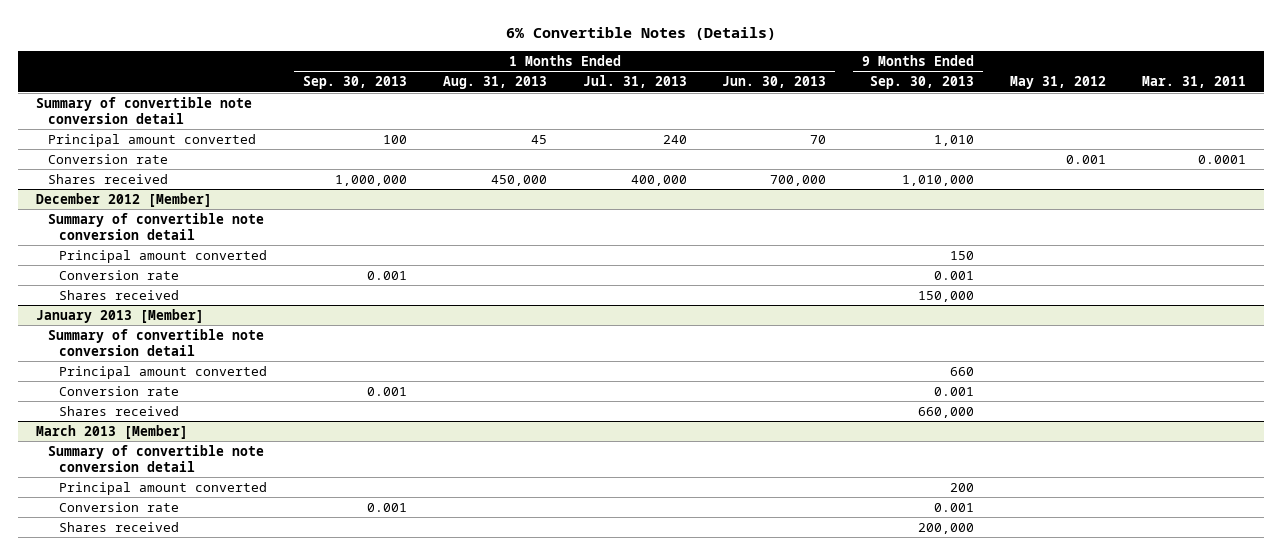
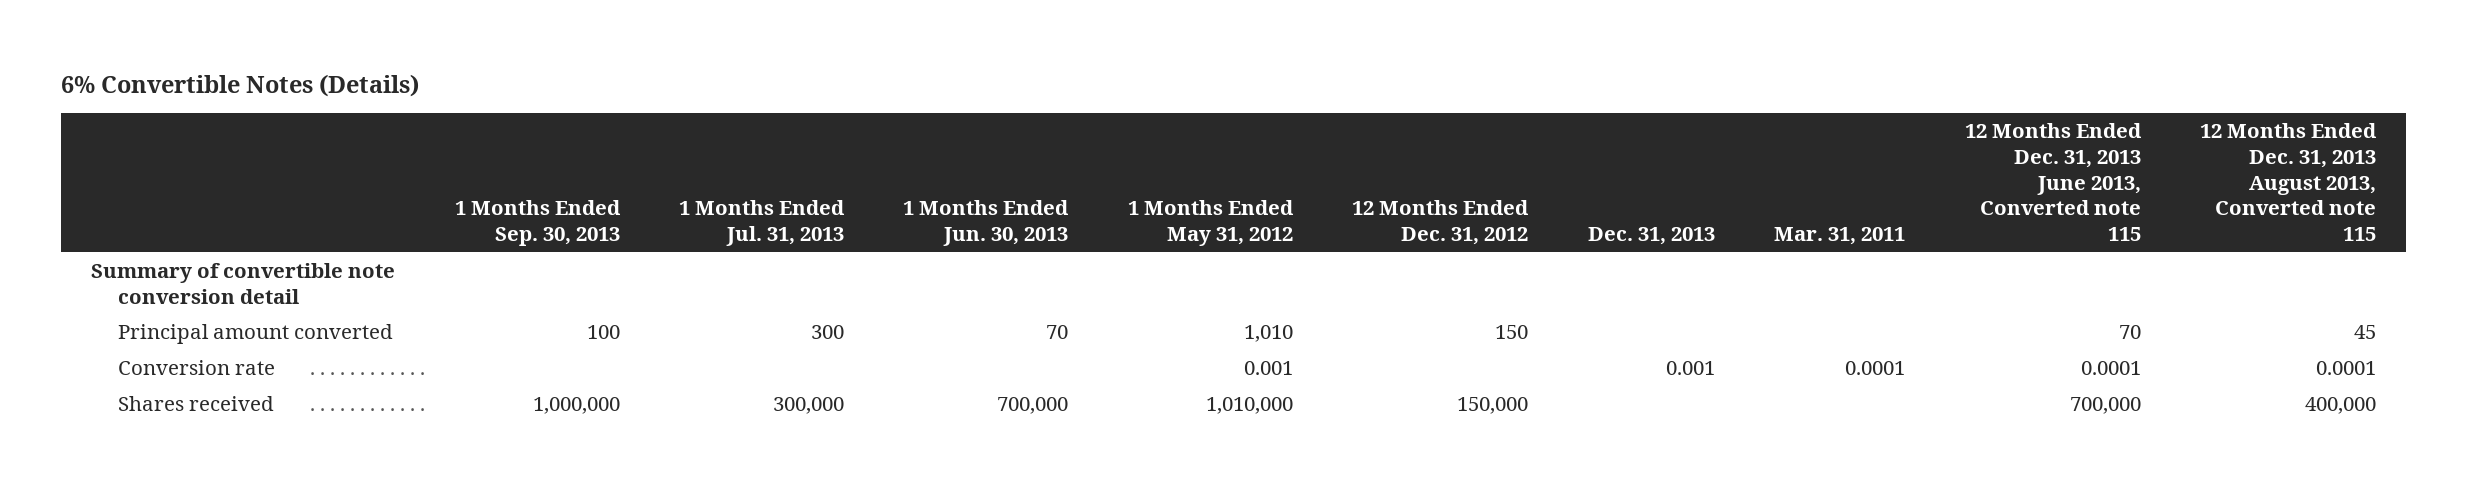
- | 1 Months Ended Sep. 30, 2013 | 1 Months Ended Aug. 31, 2013 | 1 Months Ended Jul. 31, 2013 | 1 Months Ended Jun. 30, 2013 | 9 Months Ended Sep. 30, 2013 | May 31, 2012 | Mar. 31, 2011
+ | 1 Months Ended Sep. 30, 2013 | 1 Months Ended Jul. 31, 2013 | 1 Months Ended Jun. 30, 2013 | 1 Months Ended May 31, 2012 | 12 Months Ended Dec. 31, 2012 | Dec. 31, 2013 | Mar. 31, 2011 | 12 Months Ended Dec. 31, 2013 June 2013, Converted note 115 | 12 Months Ended Dec. 31, 2013 August 2013, Converted note 115
- Principal amount converted | 100 | 45 | 240 | 70 | 1,010 | |
+ Principal amount converted | 100 | 300 | 70 | 1,010 | 150 | | | 70 | 45
- Shares received | 1,000,000 | 450,000 | 400,000 | 700,000 | 1,010,000 | |
- December 2012 [Member]
- Summary of convertible note conversion detail
- Principal amount converted | | | | | 150 | |
- Conversion rate | 0.001 | | | | 0.001 | |
- Shares received | | | | | 150,000 | |
- January 2013 [Member]
- Summary of convertible note conversion detail
- Principal amount converted | | | | | 660 | |
- Conversion rate | 0.001 | | | | 0.001 | |
- Shares received | | | | | 660,000 | |
- March 2013 [Member]
- Summary of convertible note conversion detail
- Principal amount converted | | | | | 200 | |
- Conversion rate | 0.001 | | | | 0.001 | |
- Shares received | | | | | 200,000 | |
+ Shares received | 1,000,000 | 300,000 | 700,000 | 1,010,000 | 150,000 | | | 700,000 | 400,000

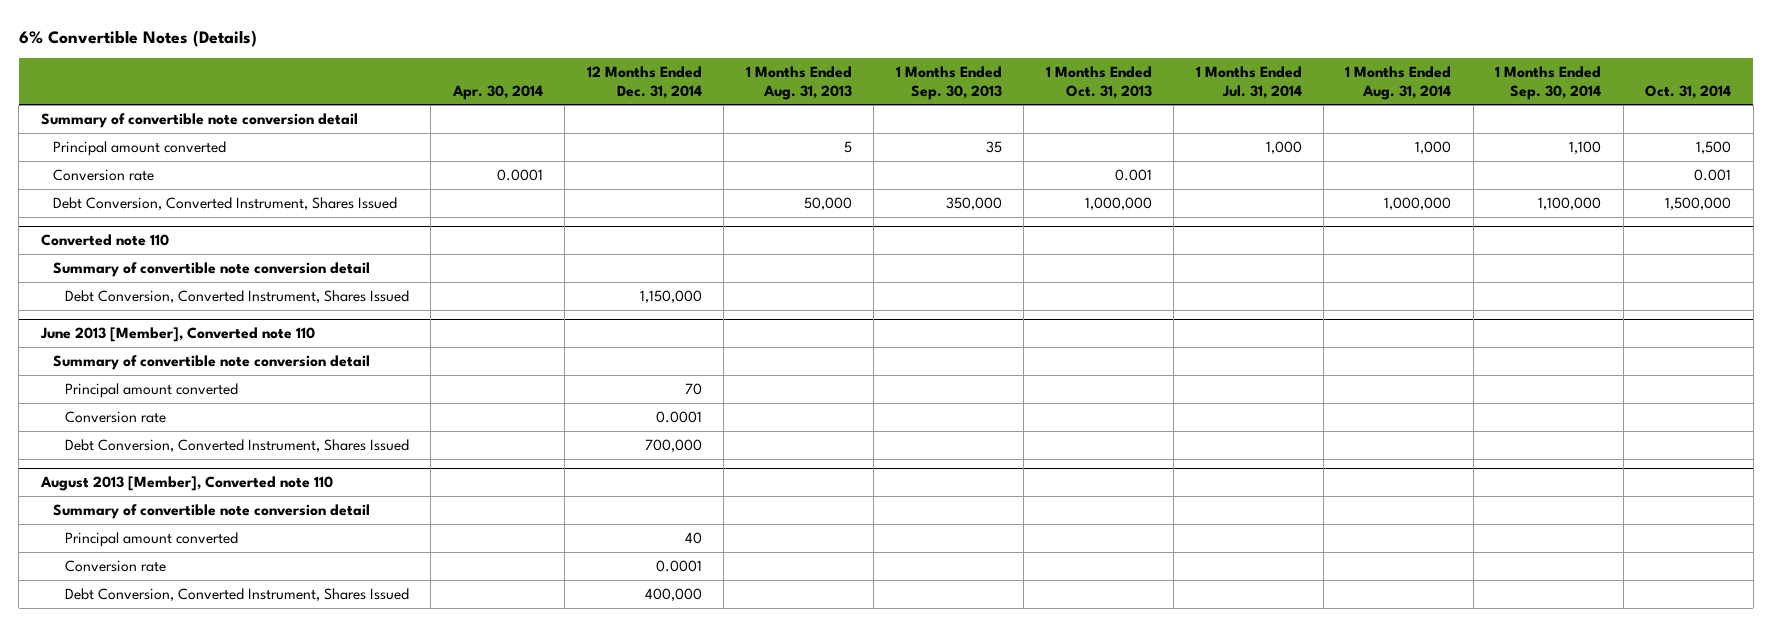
- | 1 Months Ended Sep. 30, 2013 | 1 Months Ended Jul. 31, 2013 | 1 Months Ended Jun. 30, 2013 | 1 Months Ended May 31, 2012 | 12 Months Ended Dec. 31, 2012 | Dec. 31, 2013 | Mar. 31, 2011 | 12 Months Ended Dec. 31, 2013 June 2013, Converted note 115 | 12 Months Ended Dec. 31, 2013 August 2013, Converted note 115
+ | Apr. 30, 2014 | 12 Months Ended Dec. 31, 2014 | 1 Months Ended Aug. 31, 2013 | 1 Months Ended Sep. 30, 2013 | 1 Months Ended Oct. 31, 2013 | 1 Months Ended Jul. 31, 2014 | 1 Months Ended Aug. 31, 2014 | 1 Months Ended Sep. 30, 2014 | Oct. 31, 2014
- Principal amount converted | 100 | 300 | 70 | 1,010 | 150 | | | 70 | 45
+ Principal amount converted | | | 5 | 35 | | 1,000 | 1,000 | 1,100 | 1,500
- Shares received | 1,000,000 | 300,000 | 700,000 | 1,010,000 | 150,000 | | | 700,000 | 400,000
+ Debt Conversion, Converted Instrument, Shares Issued | | | 50,000 | 350,000 | 1,000,000 | | 1,000,000 | 1,100,000 | 1,500,000
+ Converted note 110
+ Summary of convertible note conversion detail
+ Debt Conversion, Converted Instrument, Shares Issued | | 1,150,000 | | | | | | |
+ June 2013 [Member], Converted note 110
+ Summary of convertible note conversion detail
+ Principal amount converted | | 70 | | | | | | |
+ Conversion rate | | 0.0001 | | | | | | |
+ Debt Conversion, Converted Instrument, Shares Issued | | 700,000 | | | | | | |
+ August 2013 [Member], Converted note 110
+ Summary of convertible note conversion detail
+ Principal amount converted | | 40 | | | | | | |
+ Conversion rate | | 0.0001 | | | | | | |
+ Debt Conversion, Converted Instrument, Shares Issued | | 400,000 | | | | | | |

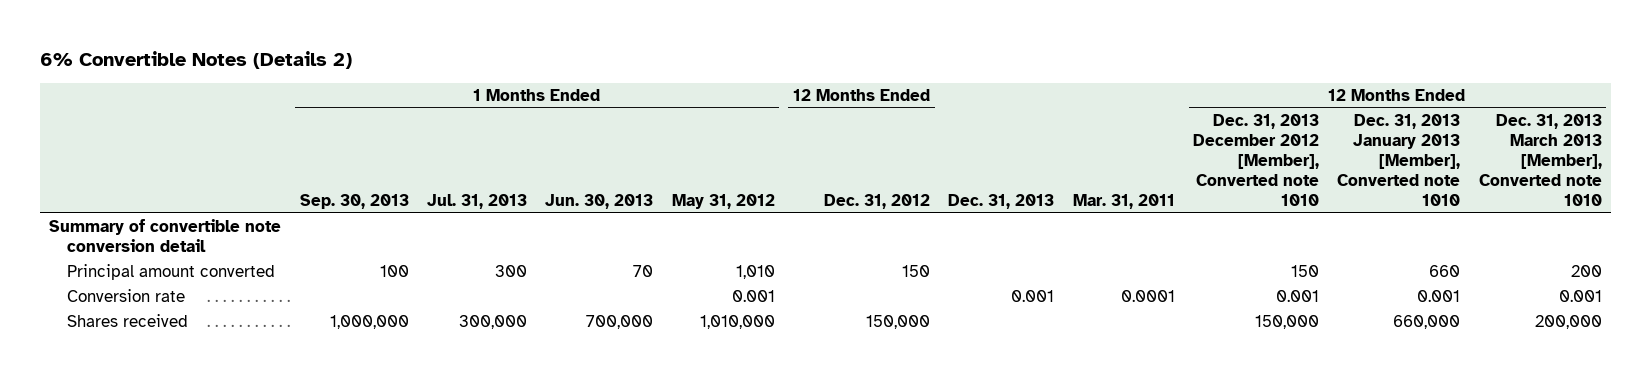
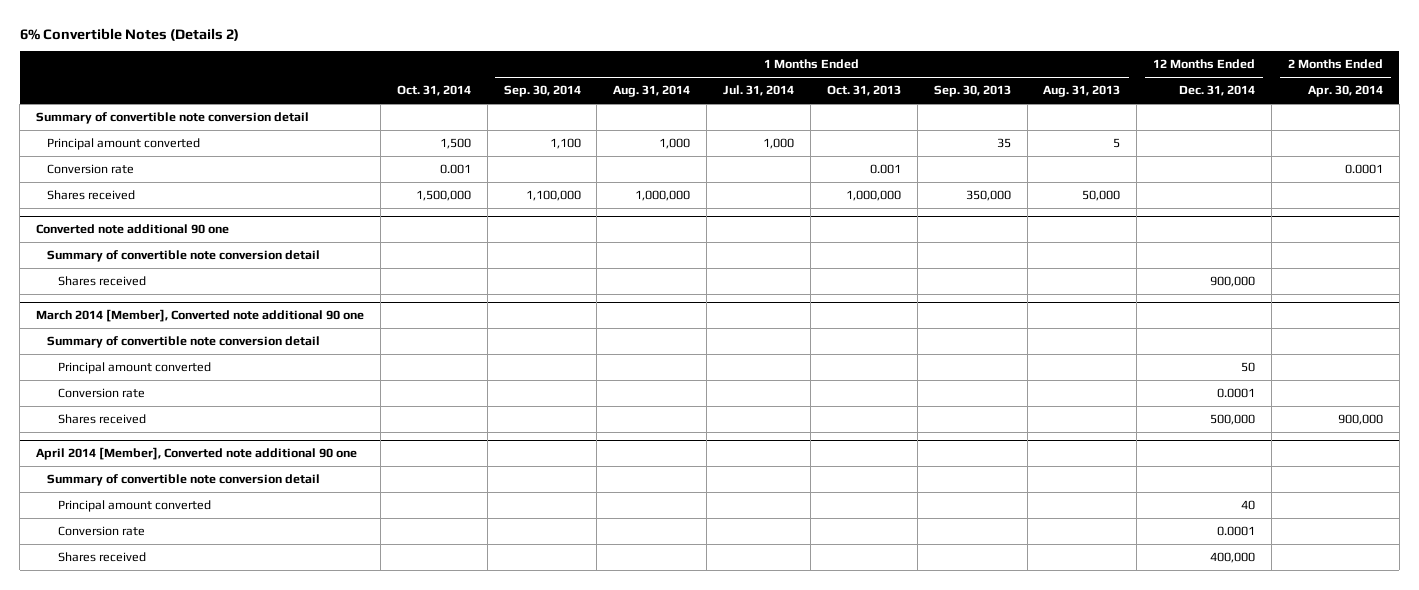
- | 1 Months Ended Sep. 30, 2013 | 1 Months Ended Jul. 31, 2013 | 1 Months Ended Jun. 30, 2013 | 1 Months Ended May 31, 2012 | 12 Months Ended Dec. 31, 2012 | Dec. 31, 2013 | Mar. 31, 2011 | 12 Months Ended Dec. 31, 2013 December 2012 [Member], Converted note 1010 | 12 Months Ended Dec. 31, 2013 January 2013 [Member], Converted note 1010 | 12 Months Ended Dec. 31, 2013 March 2013 [Member], Converted note 1010
+ | Oct. 31, 2014 | 1 Months Ended Sep. 30, 2014 | 1 Months Ended Aug. 31, 2014 | 1 Months Ended Jul. 31, 2014 | 1 Months Ended Oct. 31, 2013 | 1 Months Ended Sep. 30, 2013 | 1 Months Ended Aug. 31, 2013 | 12 Months Ended Dec. 31, 2014 | 2 Months Ended Apr. 30, 2014
- Principal amount converted | 100 | 300 | 70 | 1,010 | 150 | | | 150 | 660 | 200
+ Principal amount converted | 1,500 | 1,100 | 1,000 | 1,000 | | 35 | 5 | |
- Shares received | 1,000,000 | 300,000 | 700,000 | 1,010,000 | 150,000 | | | 150,000 | 660,000 | 200,000
+ Shares received | 1,500,000 | 1,100,000 | 1,000,000 | | 1,000,000 | 350,000 | 50,000 | |
+ Converted note additional 90 one
+ Summary of convertible note conversion detail
+ Shares received | | | | | | | | 900,000 |
+ March 2014 [Member], Converted note additional 90 one
+ Summary of convertible note conversion detail
+ Principal amount converted | | | | | | | | 50 |
+ Conversion rate | | | | | | | | 0.0001 |
+ Shares received | | | | | | | | 500,000 | 900,000
+ April 2014 [Member], Converted note additional 90 one
+ Summary of convertible note conversion detail
+ Principal amount converted | | | | | | | | 40 |
+ Conversion rate | | | | | | | | 0.0001 |
+ Shares received | | | | | | | | 400,000 |

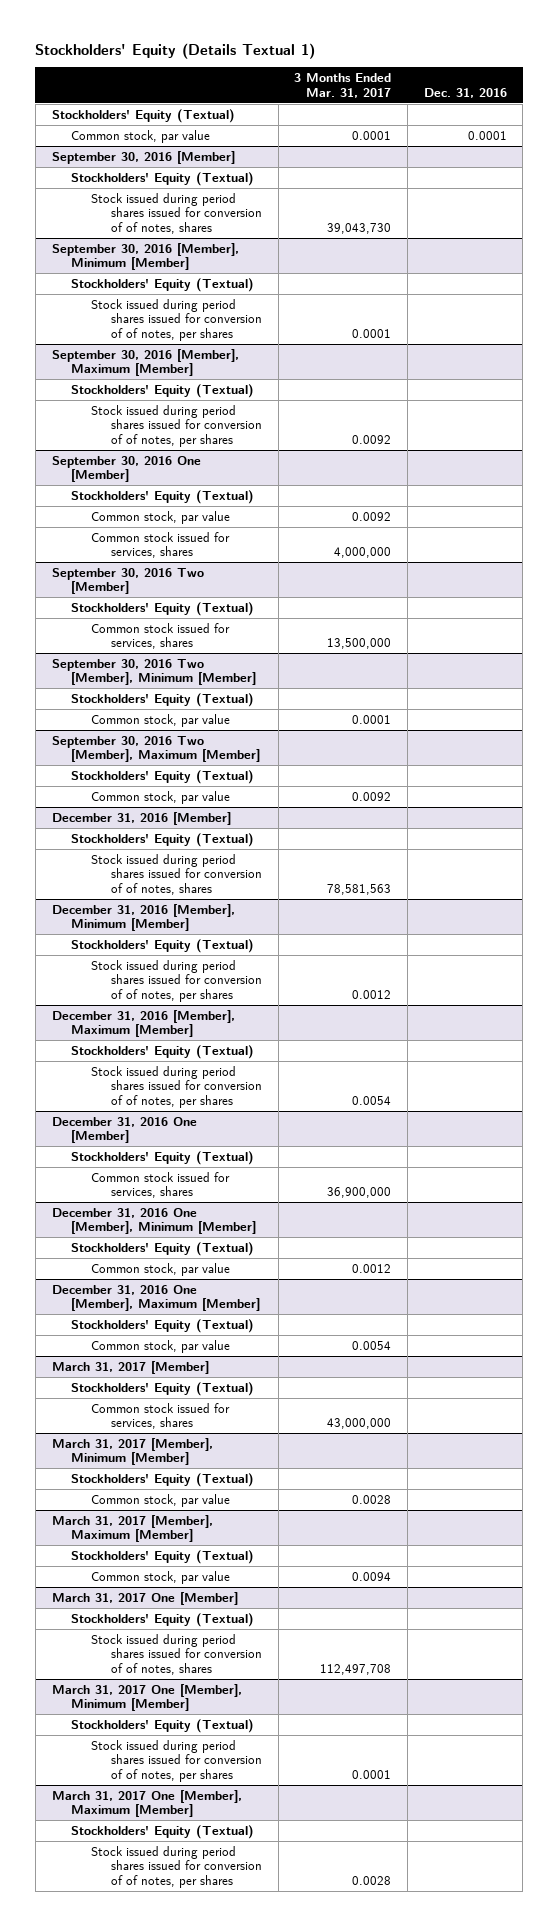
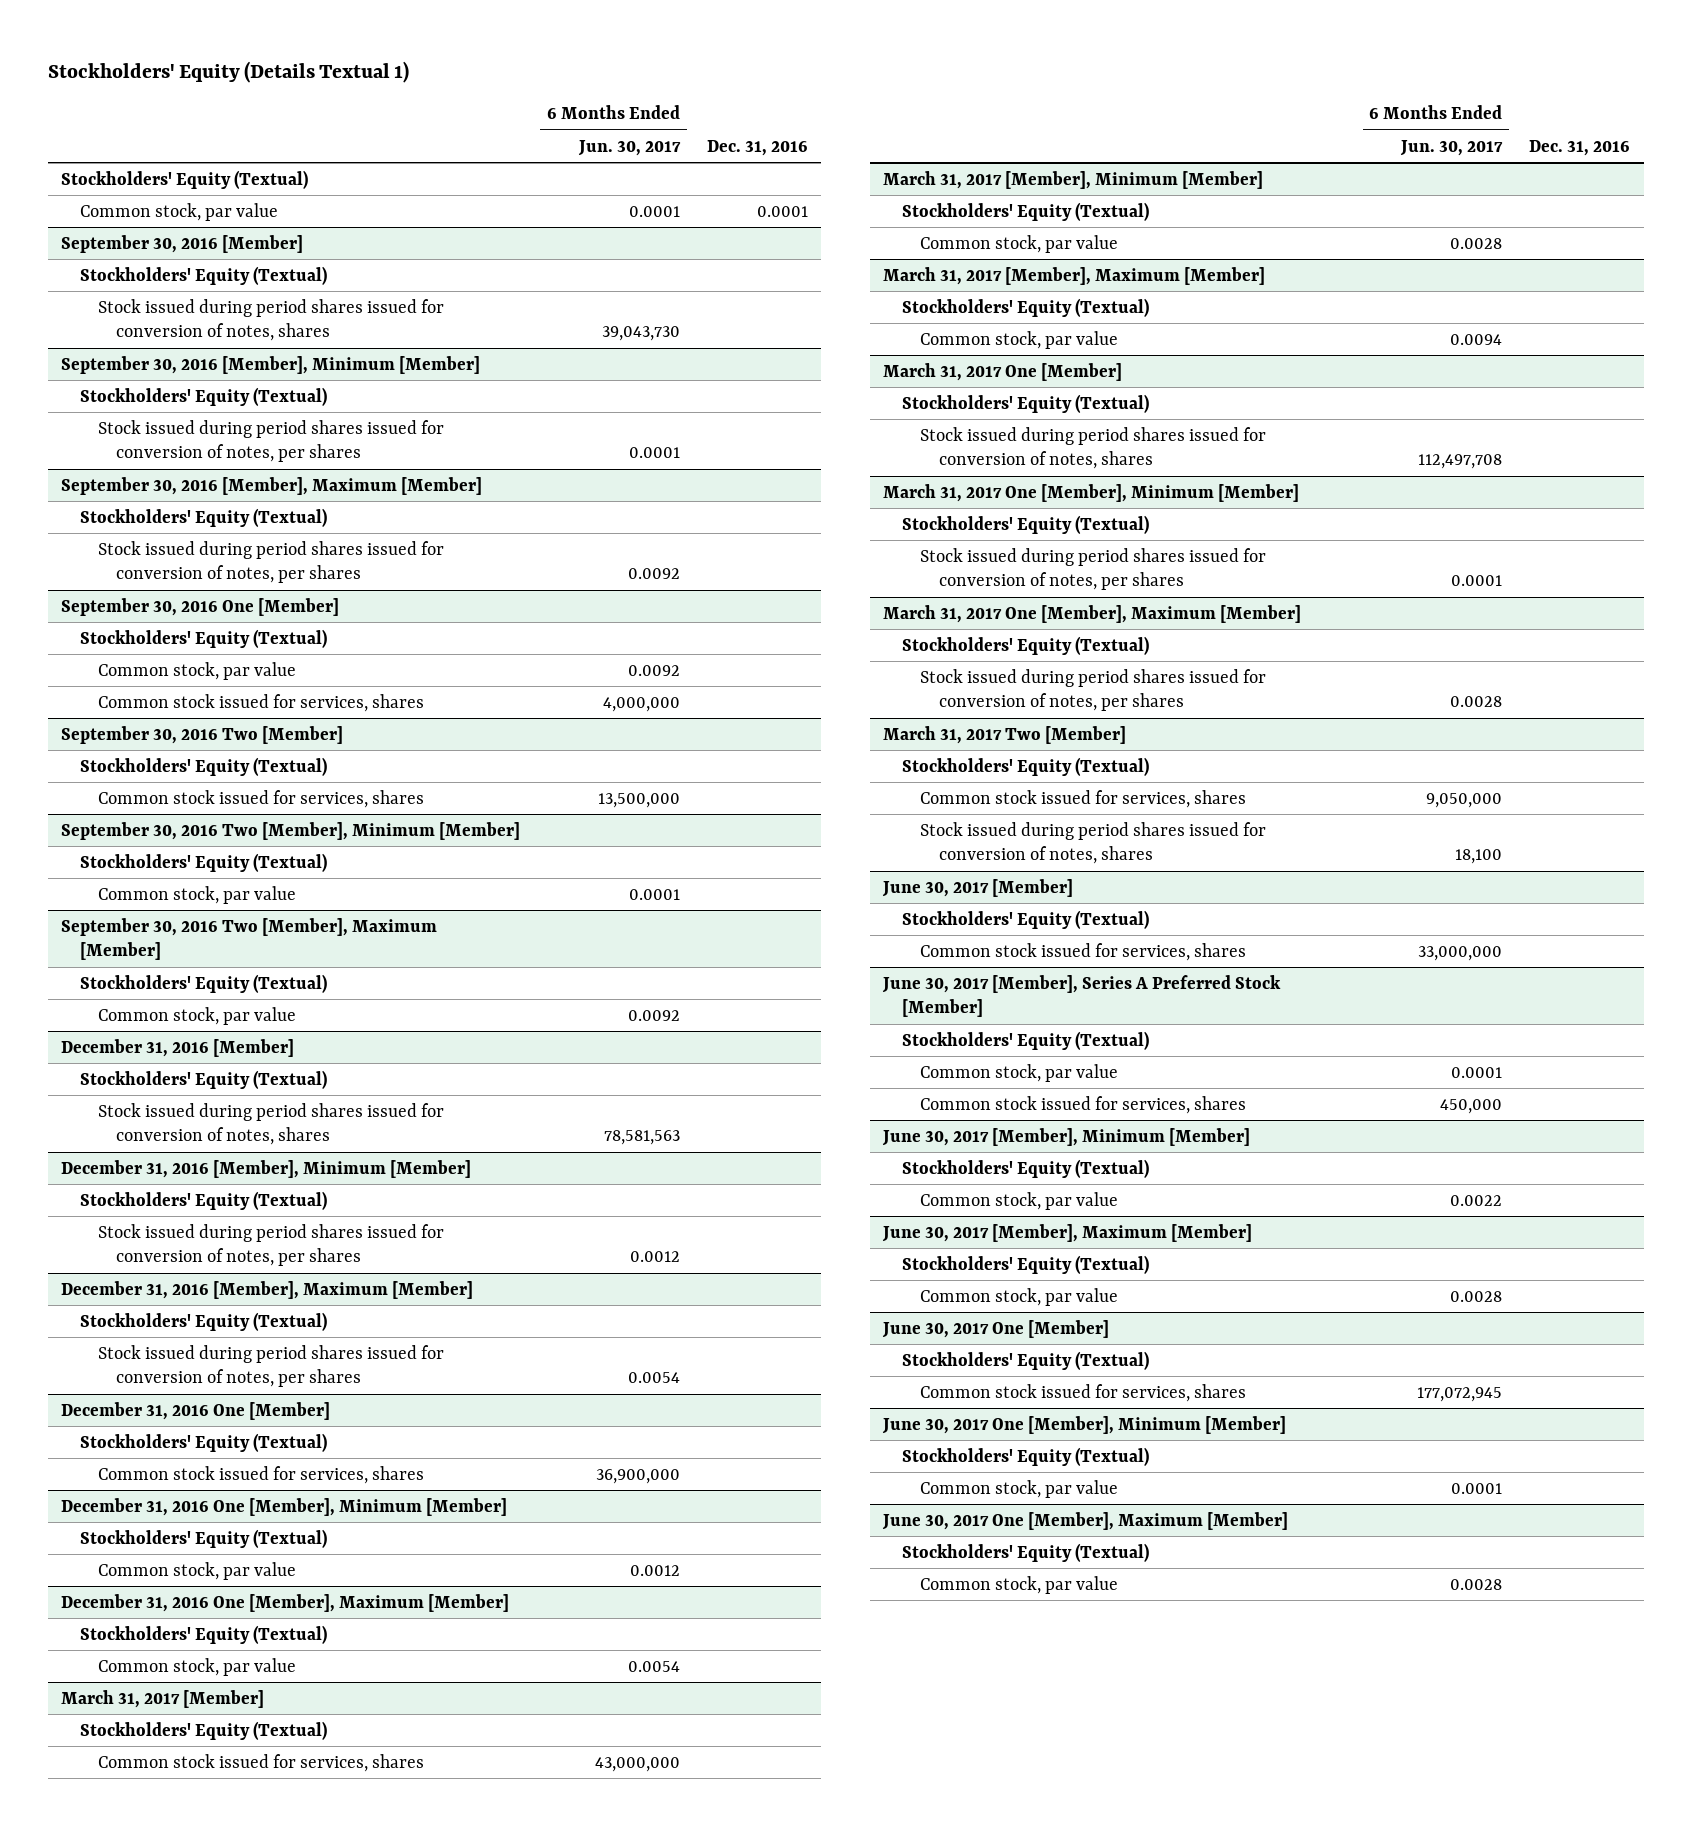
- | 3 Months Ended Mar. 31, 2017 | Dec. 31, 2016
+ | 6 Months Ended Jun. 30, 2017 | Dec. 31, 2016
@ September 30, 2016 [Member]
- Stock issued during period shares issued for conversion of of notes, shares | 39,043,730 |
+ Stock issued during period shares issued for conversion of notes, shares | 39,043,730 |
@ September 30, 2016 [Member], Minimum [Member]
- Stock issued during period shares issued for conversion of of notes, per shares | 0.0001 |
+ Stock issued during period shares issued for conversion of notes, per shares | 0.0001 |
@ September 30, 2016 [Member], Maximum [Member]
- Stock issued during period shares issued for conversion of of notes, per shares | 0.0092 |
+ Stock issued during period shares issued for conversion of notes, per shares | 0.0092 |
@ December 31, 2016 [Member]
- Stock issued during period shares issued for conversion of of notes, shares | 78,581,563 |
+ Stock issued during period shares issued for conversion of notes, shares | 78,581,563 |
@ December 31, 2016 [Member], Minimum [Member]
- Stock issued during period shares issued for conversion of of notes, per shares | 0.0012 |
+ Stock issued during period shares issued for conversion of notes, per shares | 0.0012 |
@ December 31, 2016 [Member], Maximum [Member]
- Stock issued during period shares issued for conversion of of notes, per shares | 0.0054 |
+ Stock issued during period shares issued for conversion of notes, per shares | 0.0054 |
@ March 31, 2017 One [Member]
- Stock issued during period shares issued for conversion of of notes, shares | 112,497,708 |
+ Stock issued during period shares issued for conversion of notes, shares | 112,497,708 |
@ March 31, 2017 One [Member], Minimum [Member]
- Stock issued during period shares issued for conversion of of notes, per shares | 0.0001 |
+ Stock issued during period shares issued for conversion of notes, per shares | 0.0001 |
@ March 31, 2017 One [Member], Maximum [Member]
- Stock issued during period shares issued for conversion of of notes, per shares | 0.0028 |
+ Stock issued during period shares issued for conversion of notes, per shares | 0.0028 |
+ March 31, 2017 Two [Member]
+ Stockholders' Equity (Textual)
+ Common stock issued for services, shares | 9,050,000 |
+ Stock issued during period shares issued for conversion of notes, shares | 18,100 |
+ June 30, 2017 [Member]
+ Stockholders' Equity (Textual)
+ Common stock issued for services, shares | 33,000,000 |
+ June 30, 2017 [Member], Series A Preferred Stock [Member]
+ Stockholders' Equity (Textual)
+ Common stock, par value | 0.0001 |
+ Common stock issued for services, shares | 450,000 |
+ June 30, 2017 [Member], Minimum [Member]
+ Stockholders' Equity (Textual)
+ Common stock, par value | 0.0022 |
+ June 30, 2017 [Member], Maximum [Member]
+ Stockholders' Equity (Textual)
+ Common stock, par value | 0.0028 |
+ June 30, 2017 One [Member]
+ Stockholders' Equity (Textual)
+ Common stock issued for services, shares | 177,072,945 |
+ June 30, 2017 One [Member], Minimum [Member]
+ Stockholders' Equity (Textual)
+ Common stock, par value | 0.0001 |
+ June 30, 2017 One [Member], Maximum [Member]
+ Stockholders' Equity (Textual)
+ Common stock, par value | 0.0028 |

